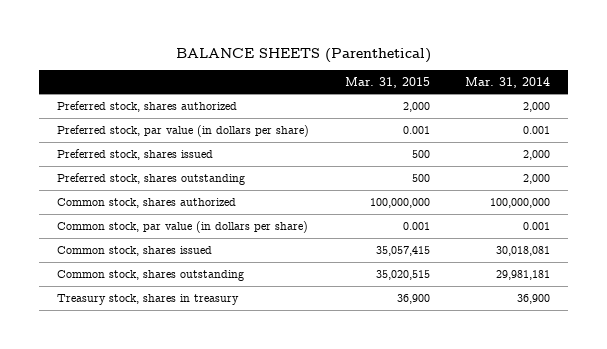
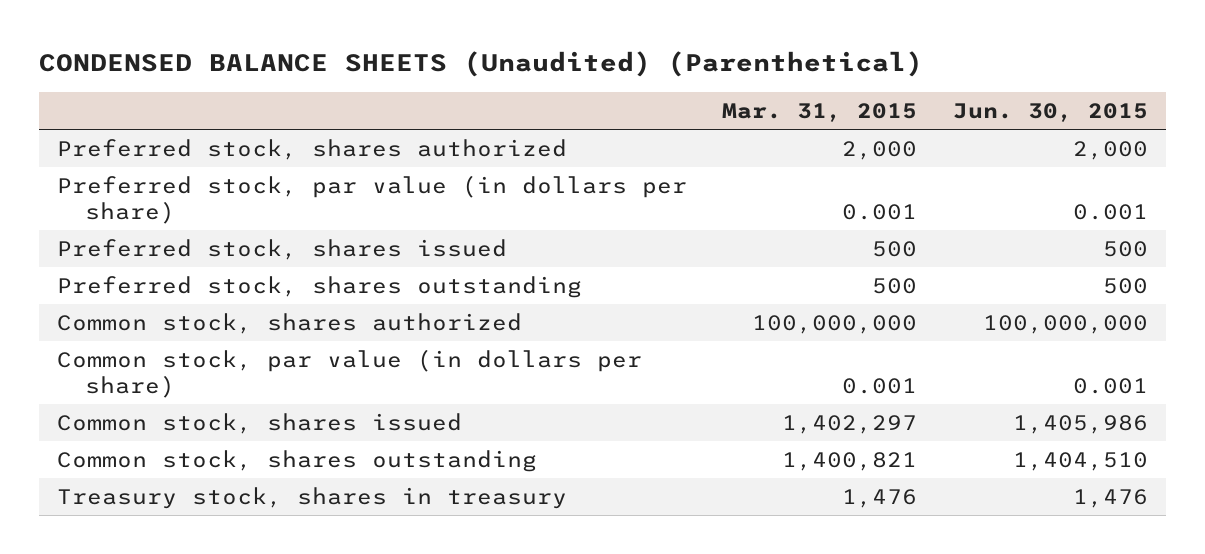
- BALANCE SHEETS (Parenthetical)
+ CONDENSED BALANCE SHEETS (Unaudited) (Parenthetical)
- | Mar. 31, 2015 | Mar. 31, 2014
+ | Mar. 31, 2015 | Jun. 30, 2015
- Common stock, shares issued | 35,057,415 | 30,018,081
- Common stock, shares outstanding | 35,020,515 | 29,981,181
- Treasury stock, shares in treasury | 36,900 | 36,900
+ Common stock, shares issued | 1,402,297 | 1,405,986
+ Common stock, shares outstanding | 1,400,821 | 1,404,510
+ Treasury stock, shares in treasury | 1,476 | 1,476

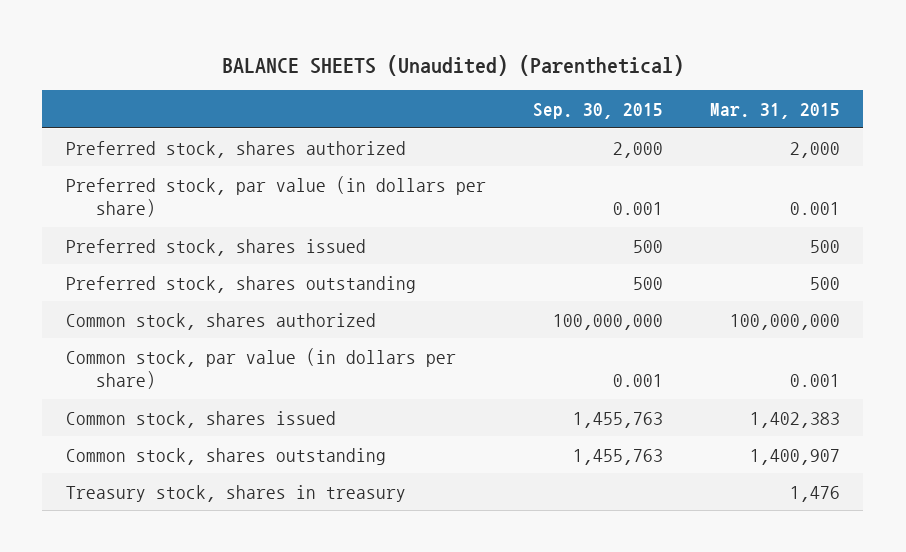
- CONDENSED BALANCE SHEETS (Unaudited) (Parenthetical)
+ BALANCE SHEETS (Unaudited) (Parenthetical)
- | Mar. 31, 2015 | Jun. 30, 2015
+ | Sep. 30, 2015 | Mar. 31, 2015
- Common stock, shares issued | 1,402,297 | 1,405,986
- Common stock, shares outstanding | 1,400,821 | 1,404,510
+ Common stock, shares issued | 1,455,763 | 1,402,383
+ Common stock, shares outstanding | 1,455,763 | 1,400,907

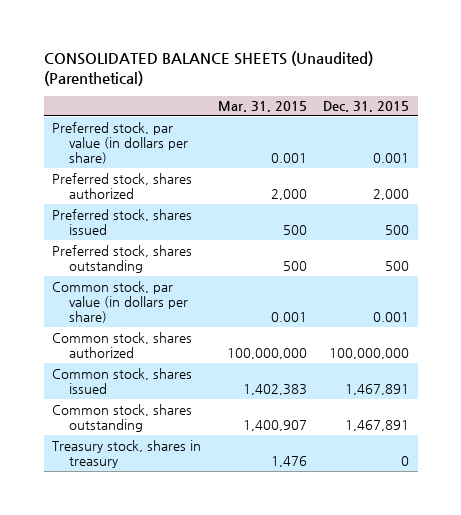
- BALANCE SHEETS (Unaudited) (Parenthetical)
+ CONSOLIDATED BALANCE SHEETS (Unaudited) (Parenthetical)
- | Sep. 30, 2015 | Mar. 31, 2015
+ | Mar. 31, 2015 | Dec. 31, 2015
moved down: Preferred stock, shares authorized | 2,000 | 2,000
moved down: Common stock, shares authorized | 100,000,000 | 100,000,000

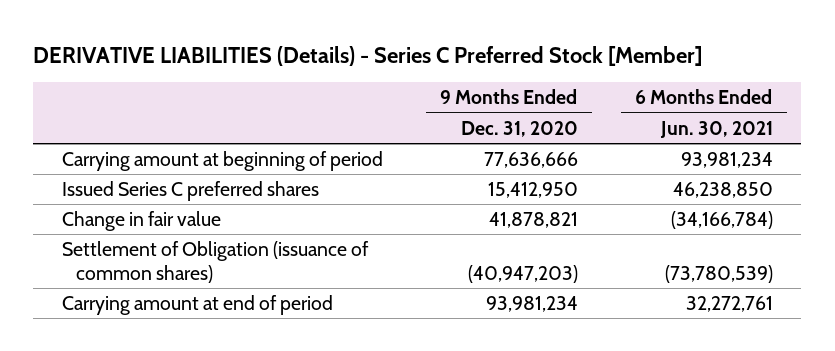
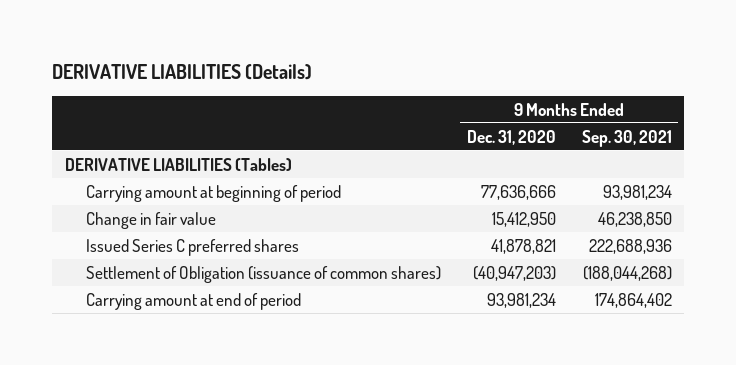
- DERIVATIVE LIABILITIES (Details) - Series C Preferred Stock [Member]
+ DERIVATIVE LIABILITIES (Details)
- | 9 Months Ended Dec. 31, 2020 | 6 Months Ended Jun. 30, 2021
+ | 9 Months Ended Dec. 31, 2020 | 9 Months Ended Sep. 30, 2021
+ DERIVATIVE LIABILITIES (Tables)
- Issued Series C preferred shares | 15,412,950 | 46,238,850
- Change in fair value | 41,878,821 | (34,166,784)
+ Change in fair value | 15,412,950 | 46,238,850
+ Issued Series C preferred shares | 41,878,821 | 222,688,936

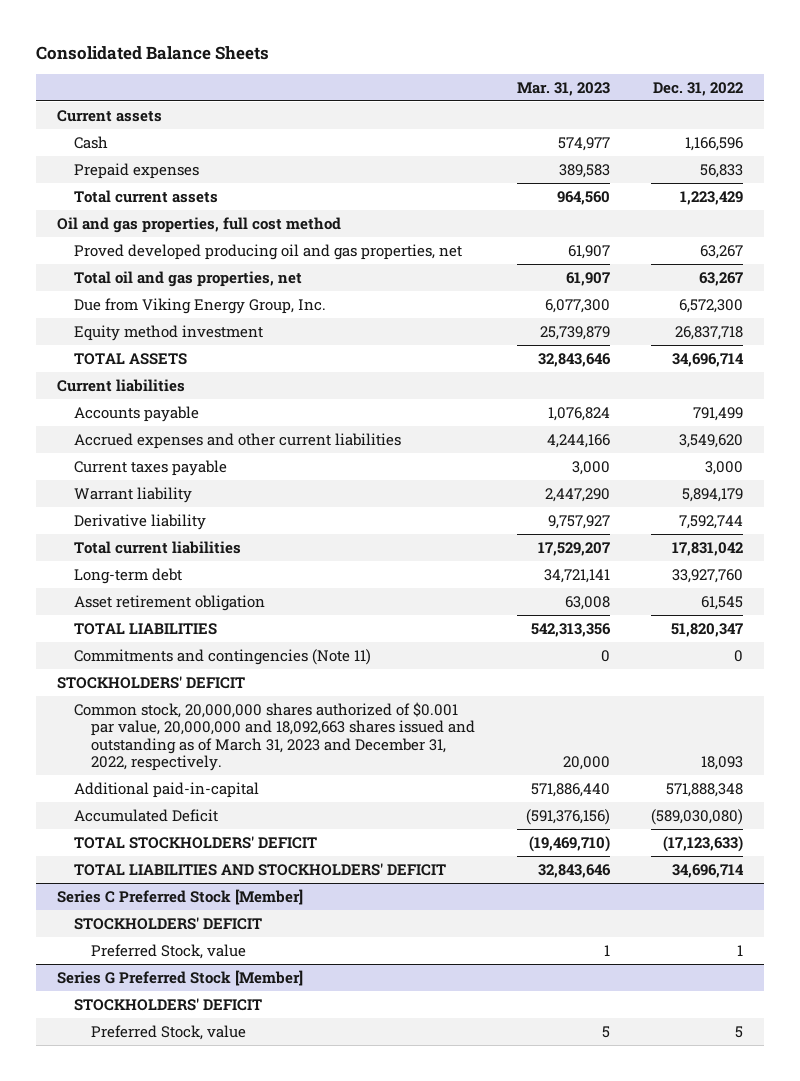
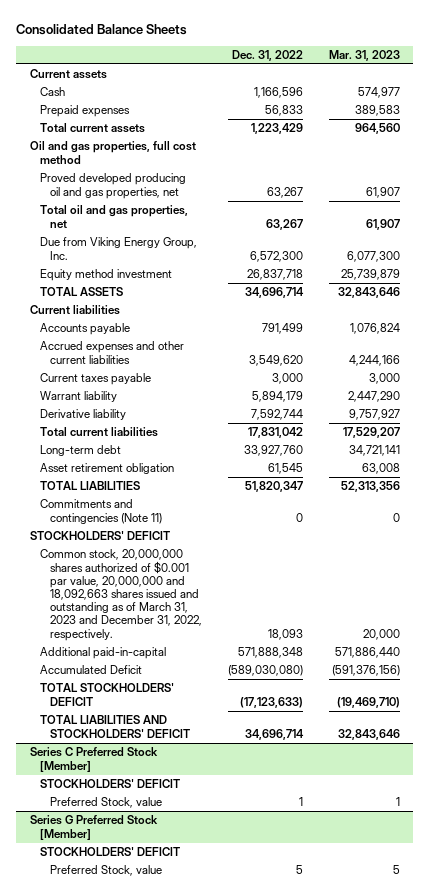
- | Mar. 31, 2023 | Dec. 31, 2022
+ | Dec. 31, 2022 | Mar. 31, 2023
- TOTAL LIABILITIES | 542,313,356 | 51,820,347
+ TOTAL LIABILITIES | 51,820,347 | 52,313,356

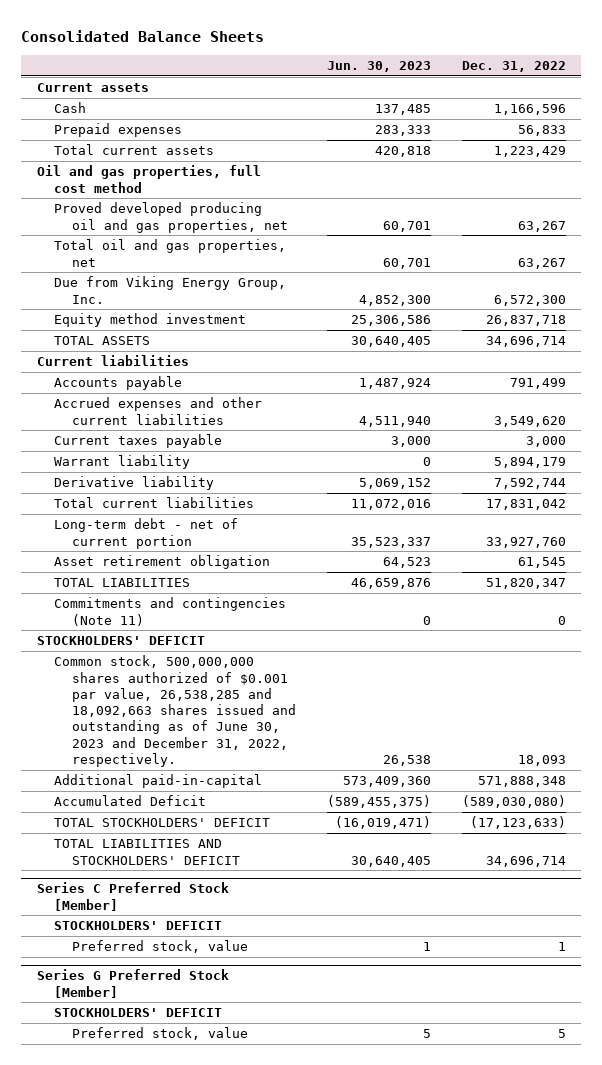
- | Dec. 31, 2022 | Mar. 31, 2023
+ | Jun. 30, 2023 | Dec. 31, 2022
- Long-term debt | 33,927,760 | 34,721,141
+ Long-term debt - net of current portion | 35,523,337 | 33,927,760
- Common stock, 20,000,000 shares authorized of $0.001 par value, 20,000,000 and 18,092,663 shares issued and outstanding as of March 31, 2023 and December 31, 2022, respectively. | 18,093 | 20,000
+ Common stock, 500,000,000 shares authorized of $0.001 par value, 26,538,285 and 18,092,663 shares issued and outstanding as of June 30, 2023 and December 31, 2022, respectively. | 26,538 | 18,093
@ Series C Preferred Stock [Member]
- Preferred Stock, value | 1 | 1
+ Preferred stock, value | 1 | 1
@ Series G Preferred Stock [Member]
- Preferred Stock, value | 5 | 5
+ Preferred stock, value | 5 | 5

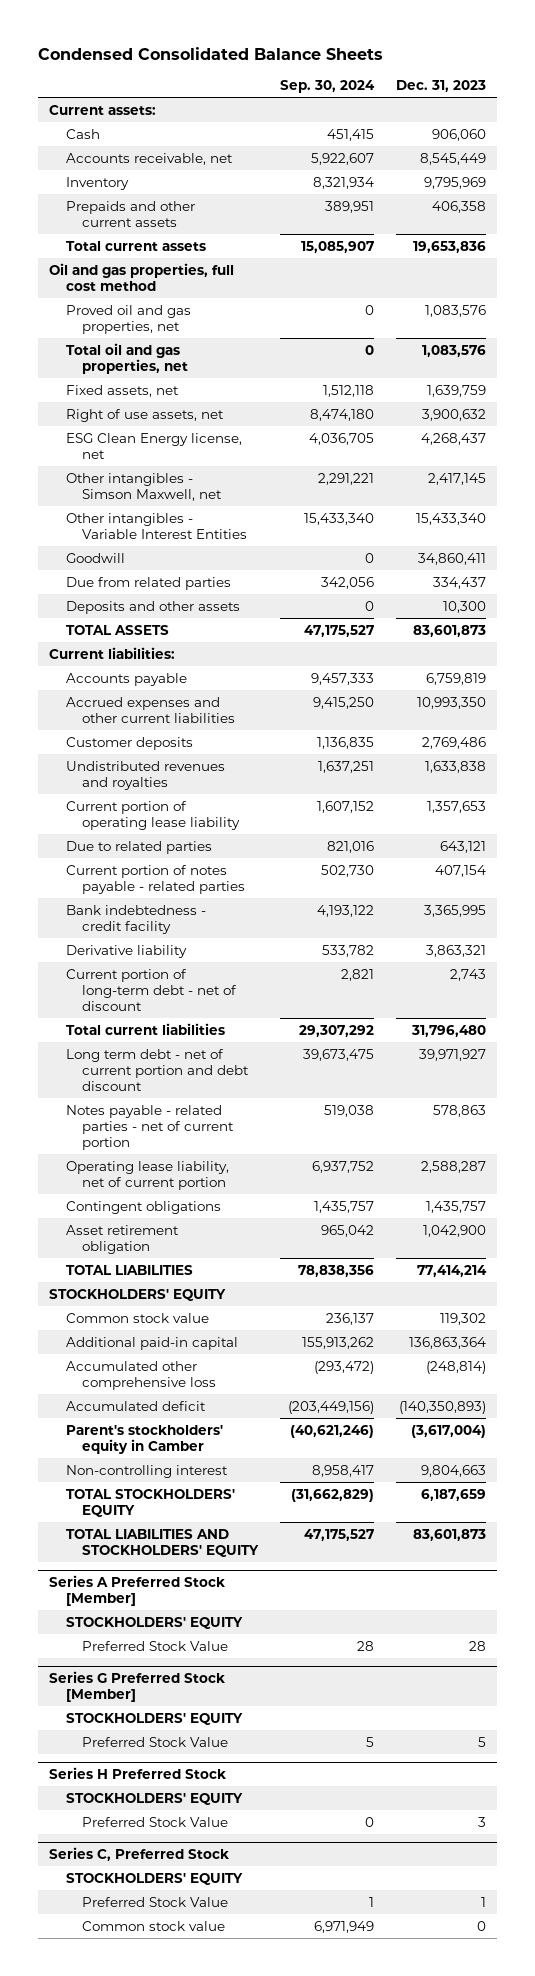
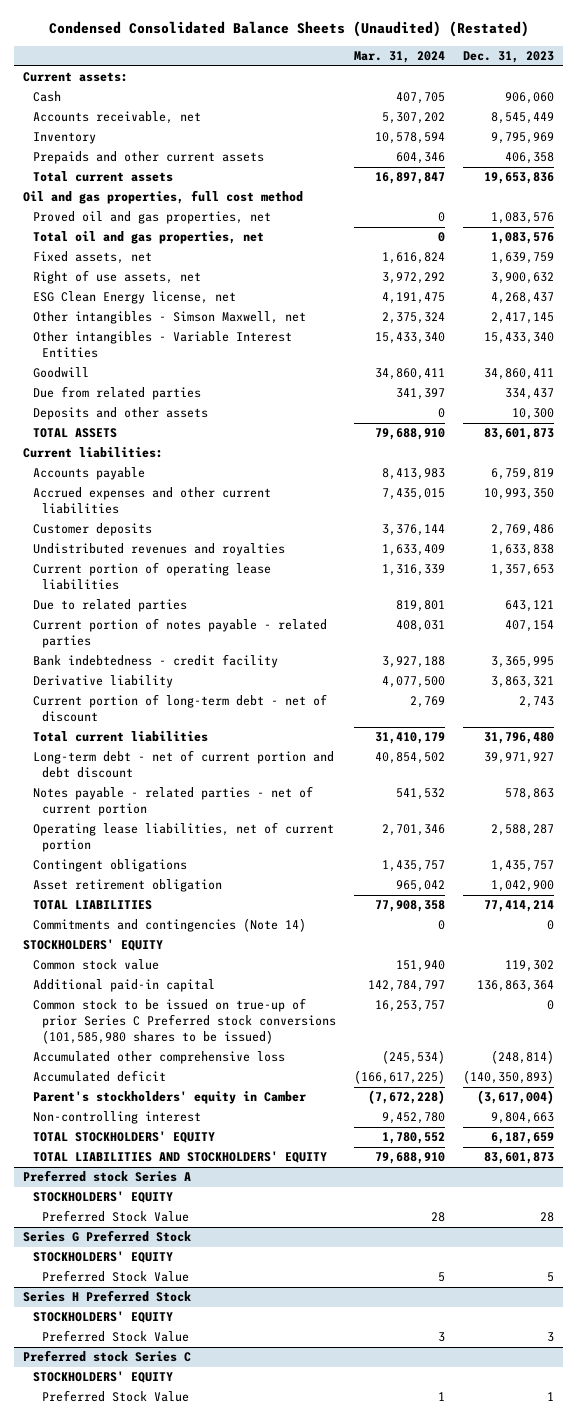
- Condensed Consolidated Balance Sheets
+ Condensed Consolidated Balance Sheets (Unaudited) (Restated)
- | Sep. 30, 2024 | Dec. 31, 2023
+ | Mar. 31, 2024 | Dec. 31, 2023
- Current portion of operating lease liability | 1,607,152 | 1,357,653
+ Current portion of operating lease liabilities | 1,316,339 | 1,357,653
- Long term debt - net of current portion and debt discount | 39,673,475 | 39,971,927
+ Long-term debt - net of current portion and debt discount | 40,854,502 | 39,971,927
- Operating lease liability, net of current portion | 6,937,752 | 2,588,287
+ Operating lease liabilities, net of current portion | 2,701,346 | 2,588,287
+ Commitments and contingencies (Note 14) | 0 | 0
+ Common stock to be issued on true-up of prior Series C Preferred stock conversions (101,585,980 shares to be issued) | 16,253,757 | 0
- Series A Preferred Stock [Member]
+ Preferred stock Series A
- Series G Preferred Stock [Member]
+ Series G Preferred Stock
- Series C, Preferred Stock
+ Preferred stock Series C
- Common stock value | 6,971,949 | 0

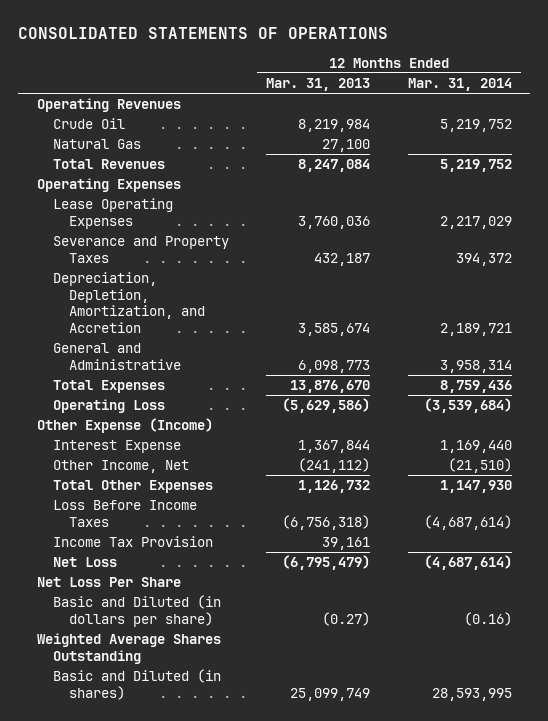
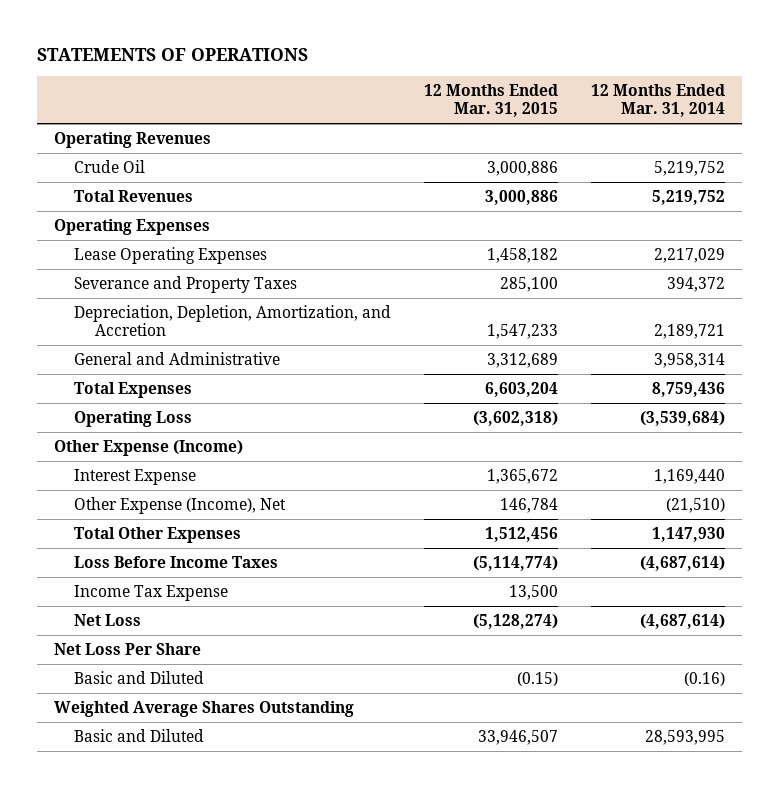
- CONSOLIDATED STATEMENTS OF OPERATIONS
+ STATEMENTS OF OPERATIONS
- | 12 Months Ended Mar. 31, 2013 | 12 Months Ended Mar. 31, 2014
+ | 12 Months Ended Mar. 31, 2015 | 12 Months Ended Mar. 31, 2014
- Natural Gas | 27,100 |
- Other Income, Net | (241,112) | (21,510)
+ Other Expense (Income), Net | 146,784 | (21,510)
- Income Tax Provision | 39,161 |
+ Income Tax Expense | 13,500 |
- Basic and Diluted (in dollars per share) | (0.27) | (0.16)
+ Basic and Diluted | (0.15) | (0.16)
- Basic and Diluted (in shares) | 25,099,749 | 28,593,995
+ Basic and Diluted | 33,946,507 | 28,593,995

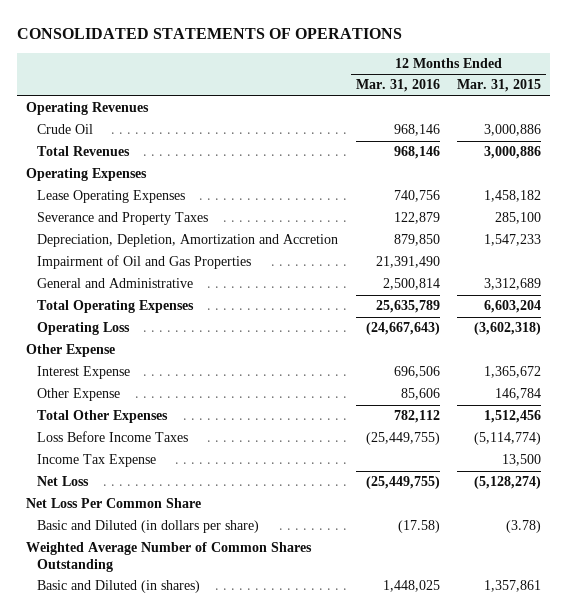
- STATEMENTS OF OPERATIONS
+ CONSOLIDATED STATEMENTS OF OPERATIONS
- | 12 Months Ended Mar. 31, 2015 | 12 Months Ended Mar. 31, 2014
+ | 12 Months Ended Mar. 31, 2016 | 12 Months Ended Mar. 31, 2015
- Depreciation, Depletion, Amortization, and Accretion | 1,547,233 | 2,189,721
+ Depreciation, Depletion, Amortization and Accretion | 879,850 | 1,547,233
+ Impairment of Oil and Gas Properties | 21,391,490 |
- Total Expenses | 6,603,204 | 8,759,436
+ Total Operating Expenses | 25,635,789 | 6,603,204
- Other Expense (Income)
+ Other Expense
- Other Expense (Income), Net | 146,784 | (21,510)
+ Other Expense | 85,606 | 146,784
- Net Loss Per Share
- Basic and Diluted | (0.15) | (0.16)
- Weighted Average Shares Outstanding
- Basic and Diluted | 33,946,507 | 28,593,995
+ Net Loss Per Common Share
+ Basic and Diluted (in dollars per share) | (17.58) | (3.78)
+ Weighted Average Number of Common Shares Outstanding
+ Basic and Diluted (in shares) | 1,448,025 | 1,357,861

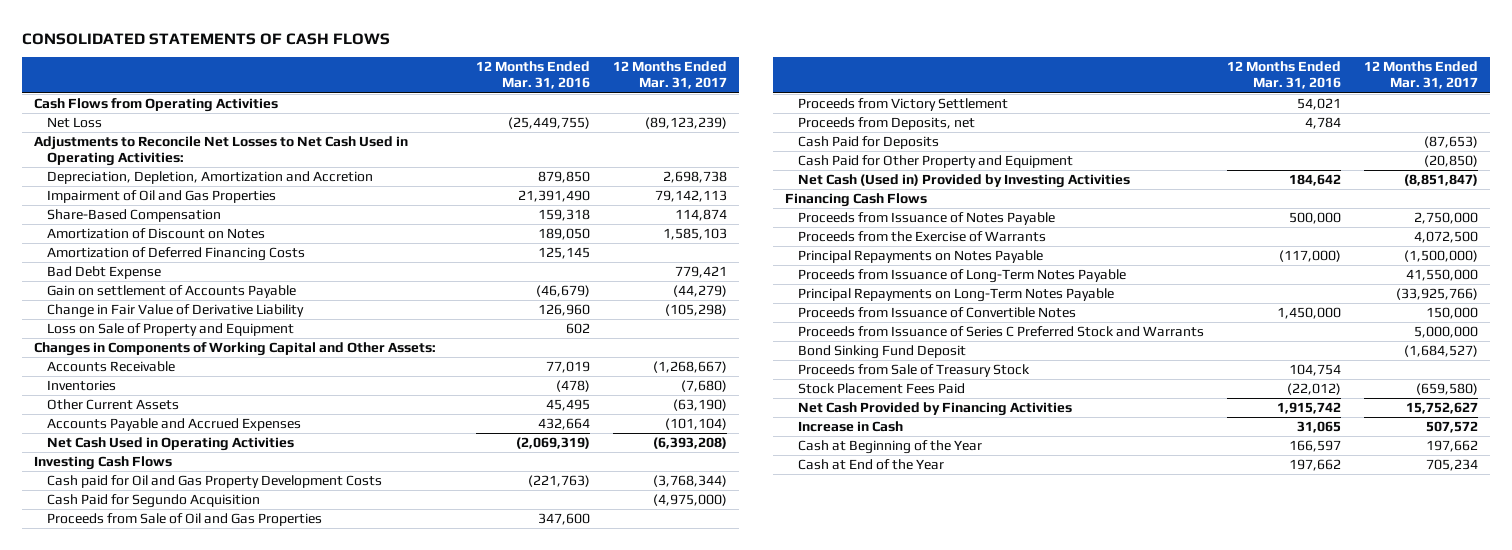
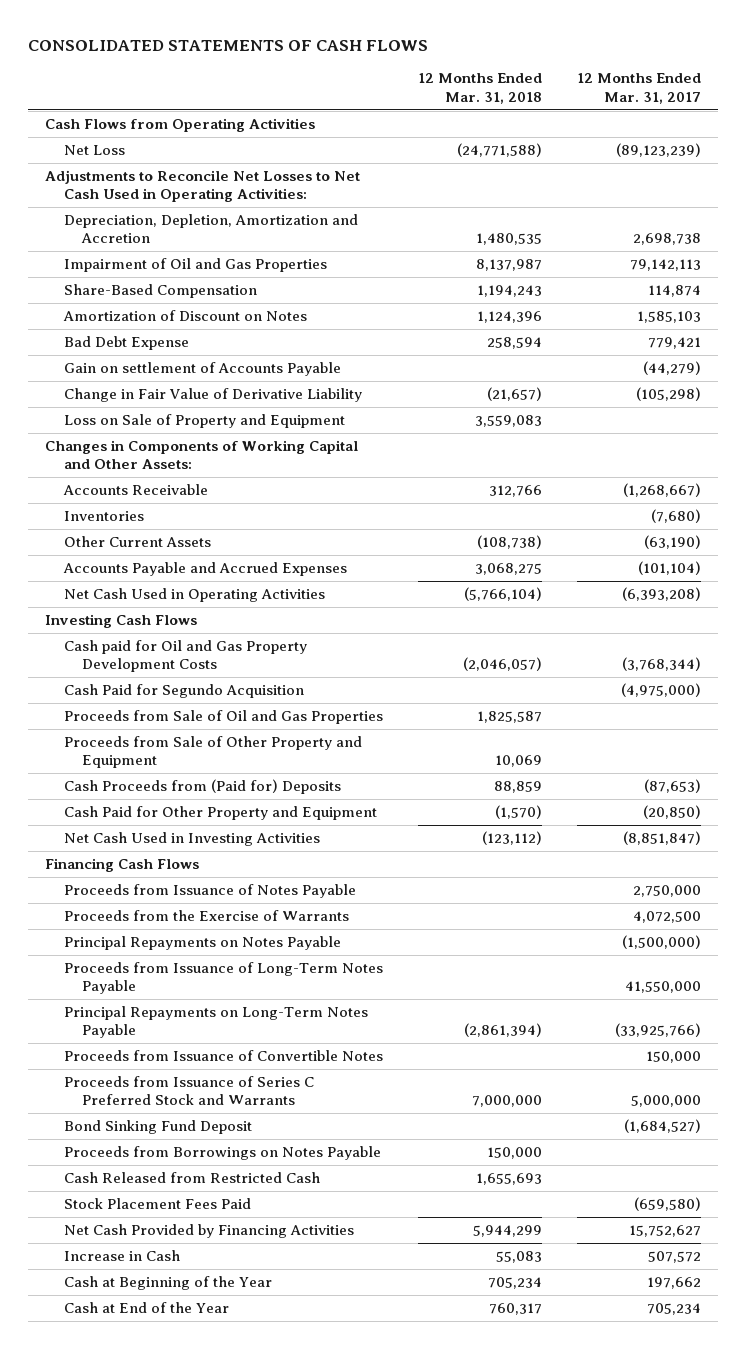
- | 12 Months Ended Mar. 31, 2016 | 12 Months Ended Mar. 31, 2017
+ | 12 Months Ended Mar. 31, 2018 | 12 Months Ended Mar. 31, 2017
- Amortization of Deferred Financing Costs | 125,145 |
- Proceeds from Victory Settlement | 54,021 |
- Proceeds from Deposits, net | 4,784 |
- Cash Paid for Deposits | | (87,653)
+ Proceeds from Sale of Other Property and Equipment | 10,069 |
+ Cash Proceeds from (Paid for) Deposits | 88,859 | (87,653)
- Net Cash (Used in) Provided by Investing Activities | 184,642 | (8,851,847)
+ Net Cash Used in Investing Activities | (123,112) | (8,851,847)
- Proceeds from Sale of Treasury Stock | 104,754 |
+ Proceeds from Borrowings on Notes Payable | 150,000 |
+ Cash Released from Restricted Cash | 1,655,693 |

